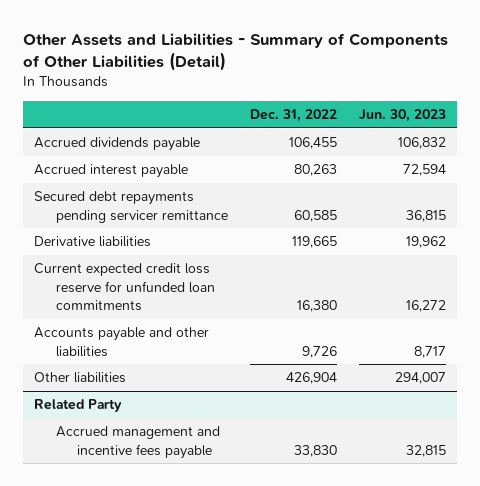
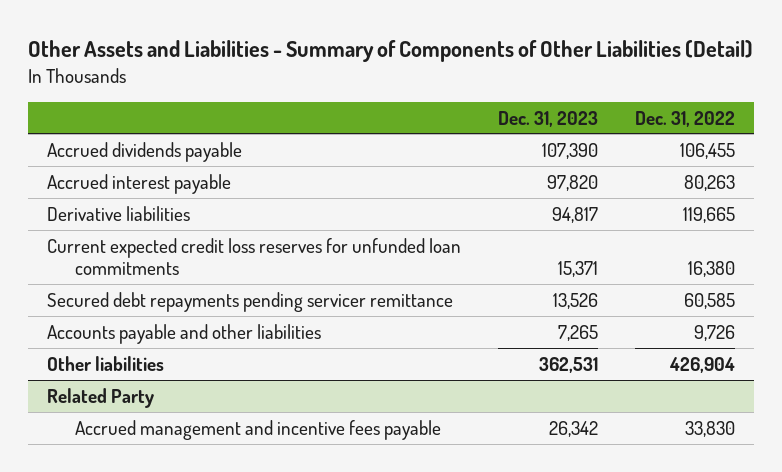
- | Dec. 31, 2022 | Jun. 30, 2023
+ | Dec. 31, 2023 | Dec. 31, 2022
- Current expected credit loss reserve for unfunded loan commitments | 16,380 | 16,272
+ Current expected credit loss reserves for unfunded loan commitments | 15,371 | 16,380
moved down: Secured debt repayments pending servicer remittance | 13,526 | 60,585

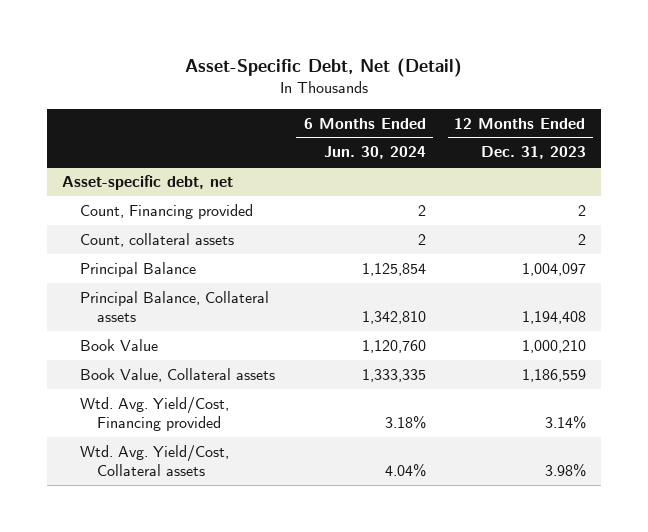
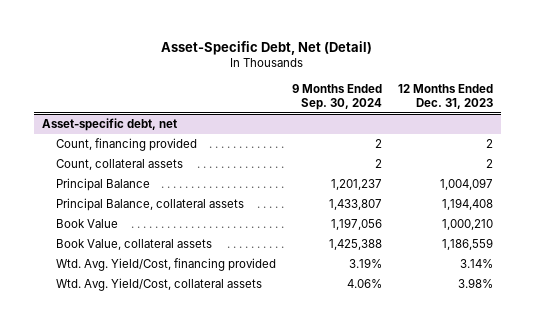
- | 6 Months Ended Jun. 30, 2024 | 12 Months Ended Dec. 31, 2023
+ | 9 Months Ended Sep. 30, 2024 | 12 Months Ended Dec. 31, 2023
@ Asset-specific debt, net
- Count, Financing provided | 2 | 2
+ Count, financing provided | 2 | 2
- Principal Balance, Collateral assets | 1,342,810 | 1,194,408
+ Principal Balance, collateral assets | 1,433,807 | 1,194,408
- Book Value, Collateral assets | 1,333,335 | 1,186,559
- Wtd. Avg. Yield/Cost, Financing provided | 3.18% | 3.14%
- Wtd. Avg. Yield/Cost, Collateral assets | 4.04% | 3.98%
+ Book Value, collateral assets | 1,425,388 | 1,186,559
+ Wtd. Avg. Yield/Cost, financing provided | 3.19% | 3.14%
+ Wtd. Avg. Yield/Cost, collateral assets | 4.06% | 3.98%

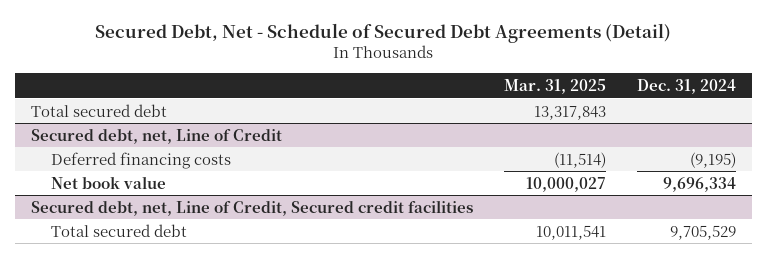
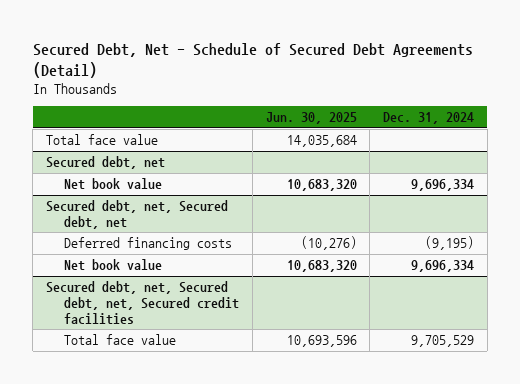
- | Mar. 31, 2025 | Dec. 31, 2024
+ | Jun. 30, 2025 | Dec. 31, 2024
- Total secured debt | 13,317,843 |
- Secured debt, net, Line of Credit
+ Total face value | 14,035,684 |
+ Secured debt, net
+ Net book value | 10,683,320 | 9,696,334
+ Secured debt, net, Secured debt, net
- Secured debt, net, Line of Credit, Secured credit facilities
- Total secured debt | 10,011,541 | 9,705,529
+ Secured debt, net, Secured debt, net, Secured credit facilities
+ Total face value | 10,693,596 | 9,705,529

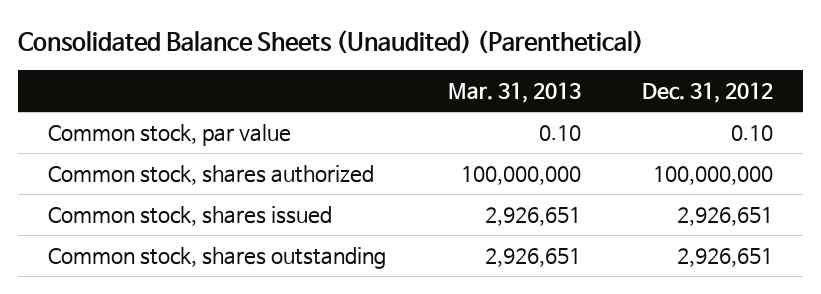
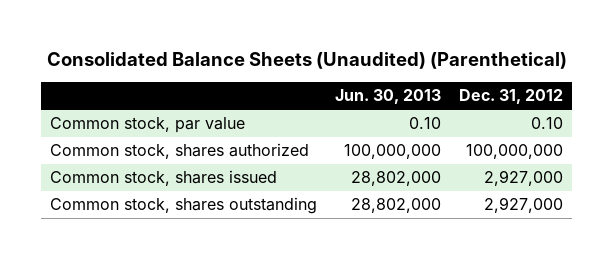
- | Mar. 31, 2013 | Dec. 31, 2012
+ | Jun. 30, 2013 | Dec. 31, 2012
- Common stock, shares issued | 2,926,651 | 2,926,651
- Common stock, shares outstanding | 2,926,651 | 2,926,651
+ Common stock, shares issued | 28,802,000 | 2,927,000
+ Common stock, shares outstanding | 28,802,000 | 2,927,000

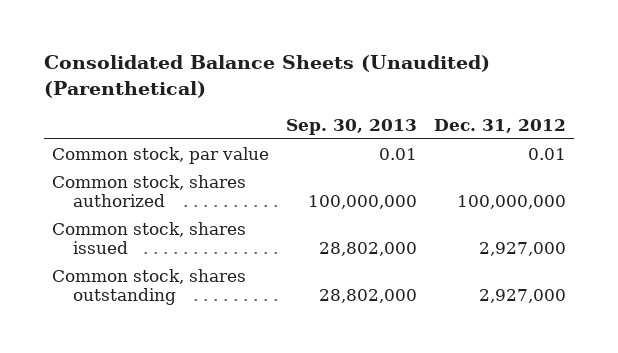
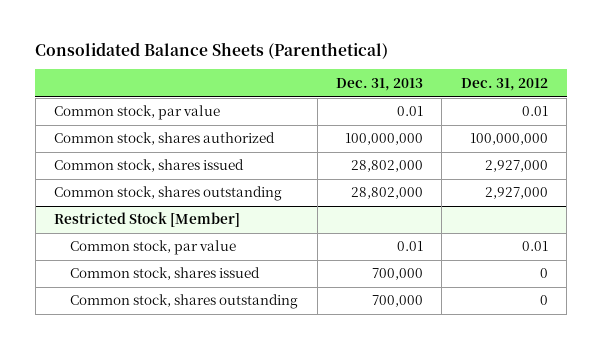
- Consolidated Balance Sheets (Unaudited) (Parenthetical)
+ Consolidated Balance Sheets (Parenthetical)
- | Sep. 30, 2013 | Dec. 31, 2012
+ | Dec. 31, 2013 | Dec. 31, 2012
+ Restricted Stock [Member]
+ Common stock, par value | 0.01 | 0.01
+ Common stock, shares issued | 700,000 | 0
+ Common stock, shares outstanding | 700,000 | 0

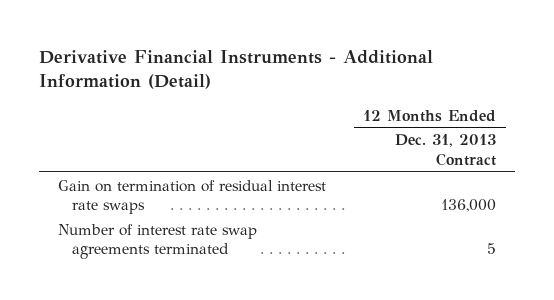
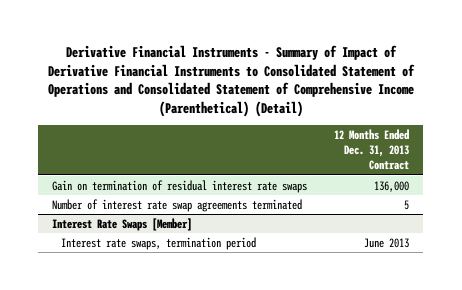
- Derivative Financial Instruments - Additional Information (Detail)
+ Derivative Financial Instruments - Summary of Impact of Derivative Financial Instruments to Consolidated Statement of Operations and Consolidated Statement of Comprehensive Income (Parenthetical) (Detail)
+ Interest Rate Swaps [Member]
+ Interest rate swaps, termination period | June 2013

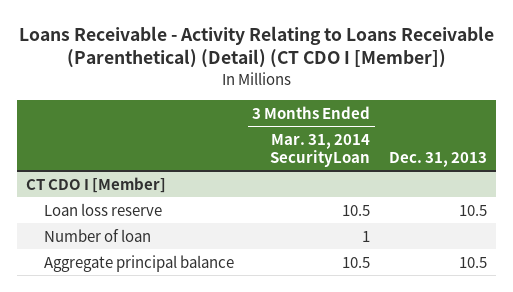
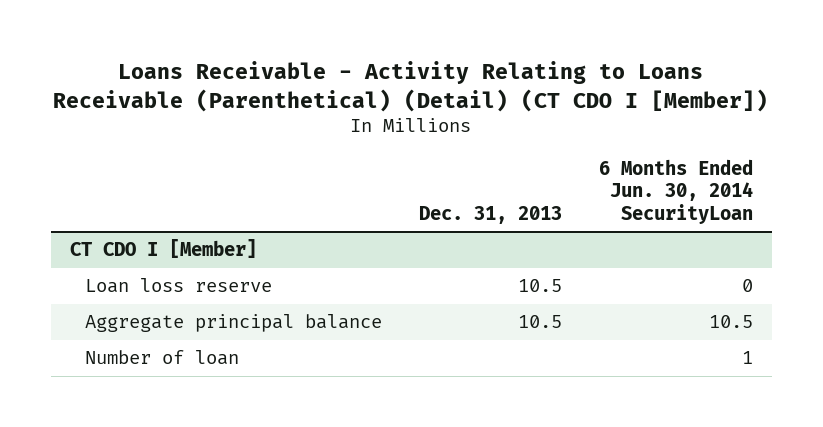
- | 3 Months Ended Mar. 31, 2014 SecurityLoan | Dec. 31, 2013
+ | Dec. 31, 2013 | 6 Months Ended Jun. 30, 2014 SecurityLoan
@ CT CDO I [Member]
moved down: Number of loan | | 1

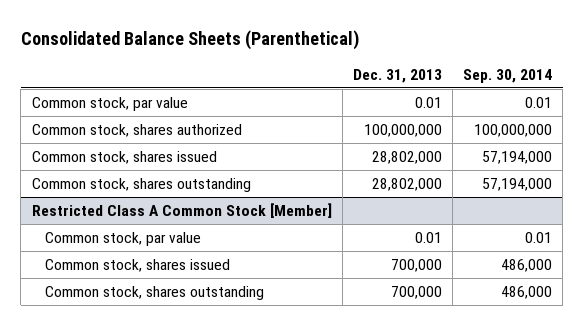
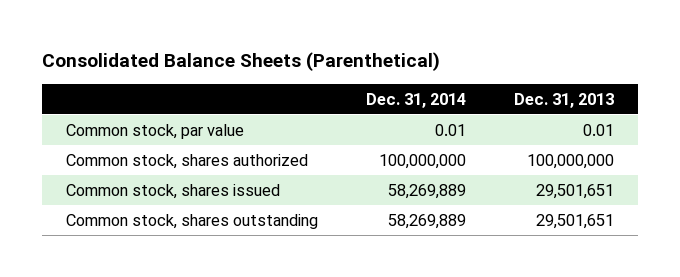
- | Dec. 31, 2013 | Sep. 30, 2014
+ | Dec. 31, 2014 | Dec. 31, 2013
- Common stock, shares issued | 28,802,000 | 57,194,000
- Common stock, shares outstanding | 28,802,000 | 57,194,000
- Restricted Class A Common Stock [Member]
- Common stock, par value | 0.01 | 0.01
- Common stock, shares issued | 700,000 | 486,000
- Common stock, shares outstanding | 700,000 | 486,000
+ Common stock, shares issued | 58,269,889 | 29,501,651
+ Common stock, shares outstanding | 58,269,889 | 29,501,651

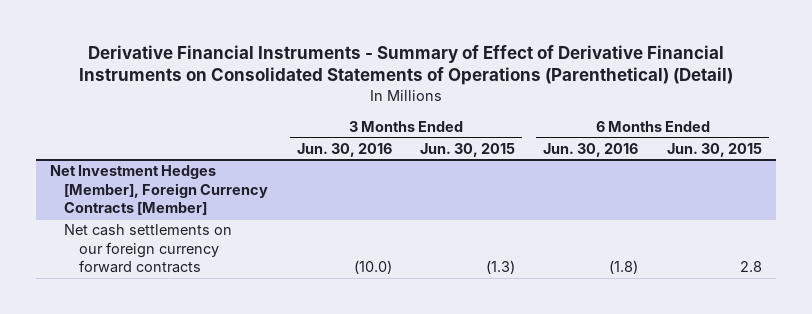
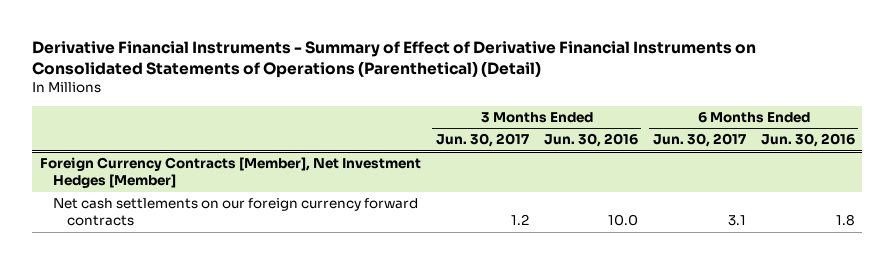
- | 3 Months Ended Jun. 30, 2016 | 3 Months Ended Jun. 30, 2015 | 6 Months Ended Jun. 30, 2016 | 6 Months Ended Jun. 30, 2015
+ | 3 Months Ended Jun. 30, 2017 | 3 Months Ended Jun. 30, 2016 | 6 Months Ended Jun. 30, 2017 | 6 Months Ended Jun. 30, 2016
- Net Investment Hedges [Member], Foreign Currency Contracts [Member]
- Net cash settlements on our foreign currency forward contracts | (10.0) | (1.3) | (1.8) | 2.8
+ Foreign Currency Contracts [Member], Net Investment Hedges [Member]
+ Net cash settlements on our foreign currency forward contracts | 1.2 | 10.0 | 3.1 | 1.8

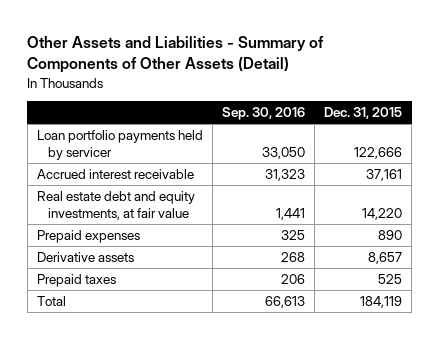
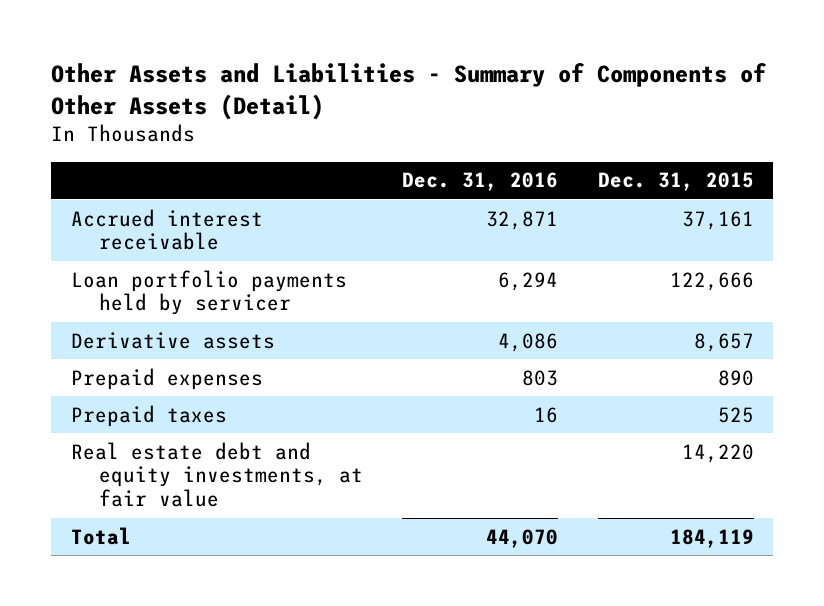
- | Sep. 30, 2016 | Dec. 31, 2015
+ | Dec. 31, 2016 | Dec. 31, 2015
moved down: Loan portfolio payments held by servicer | 6,294 | 122,666
moved down: Prepaid expenses | 803 | 890
moved down: Real estate debt and equity investments, at fair value | | 14,220

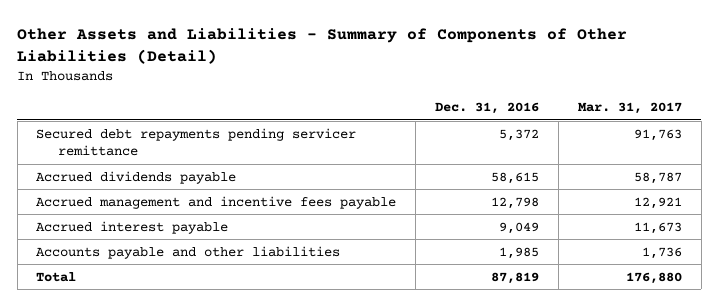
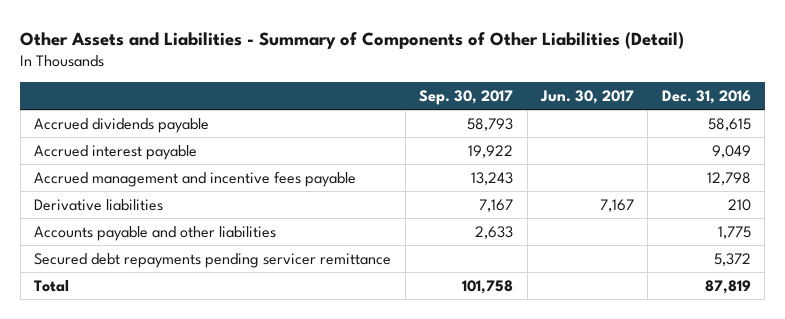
- | Dec. 31, 2016 | Mar. 31, 2017
+ | Sep. 30, 2017 | Jun. 30, 2017 | Dec. 31, 2016
- Accounts payable and other liabilities | 1,985 | 1,736
moved down: Accrued management and incentive fees payable | 13,243 | | 12,798
+ Derivative liabilities | 7,167 | 7,167 | 210
+ Accounts payable and other liabilities | 2,633 | | 1,775
moved down: Secured debt repayments pending servicer remittance | | | 5,372

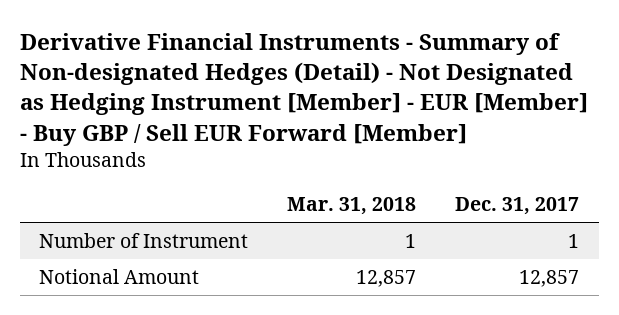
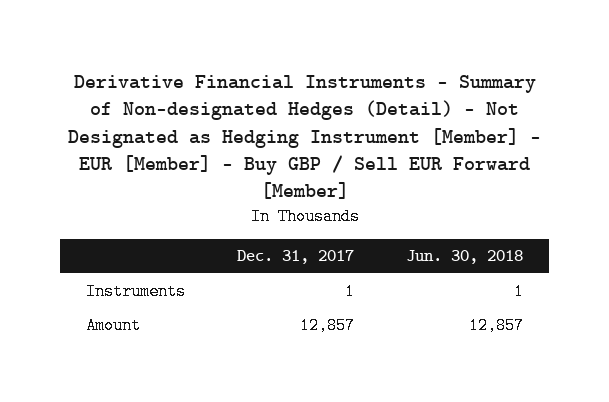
- | Mar. 31, 2018 | Dec. 31, 2017
+ | Dec. 31, 2017 | Jun. 30, 2018
- Number of Instrument | 1 | 1
- Notional Amount | 12,857 | 12,857
+ Instruments | 1 | 1
+ Amount | 12,857 | 12,857

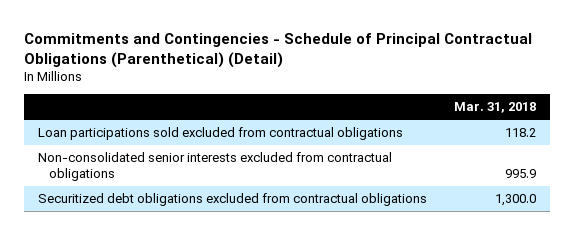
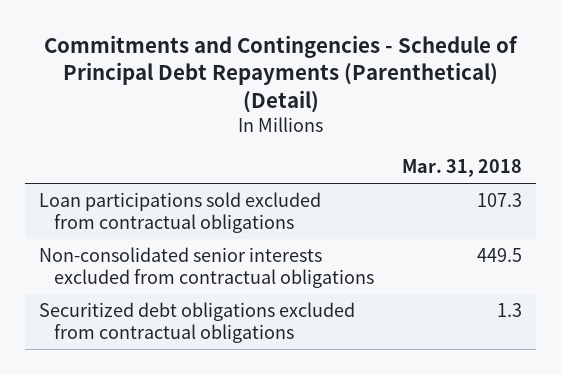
- Commitments and Contingencies - Schedule of Principal Contractual Obligations (Parenthetical) (Detail)
+ Commitments and Contingencies - Schedule of Principal Debt Repayments (Parenthetical) (Detail)
- Loan participations sold excluded from contractual obligations | 118.2
- Non-consolidated senior interests excluded from contractual obligations | 995.9
- Securitized debt obligations excluded from contractual obligations | 1,300.0
+ Loan participations sold excluded from contractual obligations | 107.3
+ Non-consolidated senior interests excluded from contractual obligations | 449.5
+ Securitized debt obligations excluded from contractual obligations | 1.3

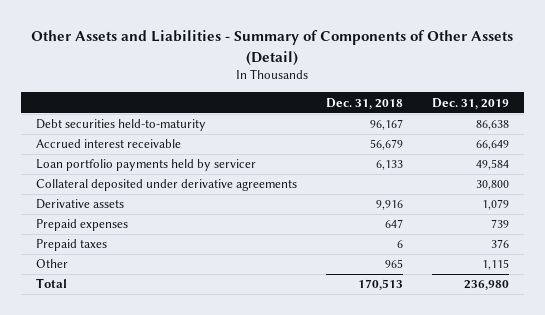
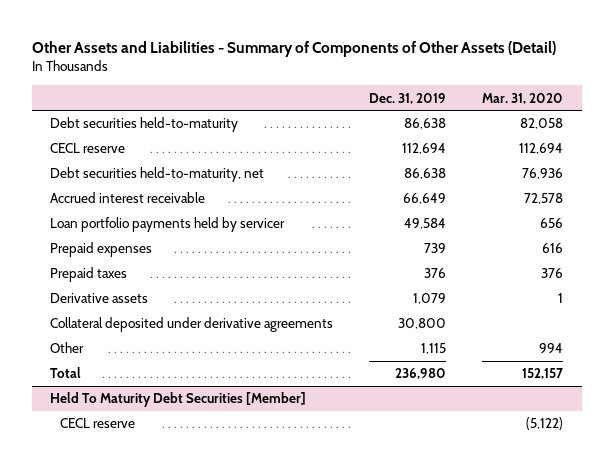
- | Dec. 31, 2018 | Dec. 31, 2019
+ | Dec. 31, 2019 | Mar. 31, 2020
+ CECL reserve | 112,694 | 112,694
+ Debt securities held-to-maturity, net | 86,638 | 76,936
moved down: Derivative assets | 1,079 | 1
moved down: Collateral deposited under derivative agreements | 30,800 |
+ Held To Maturity Debt Securities [Member]
+ CECL reserve | | (5,122)

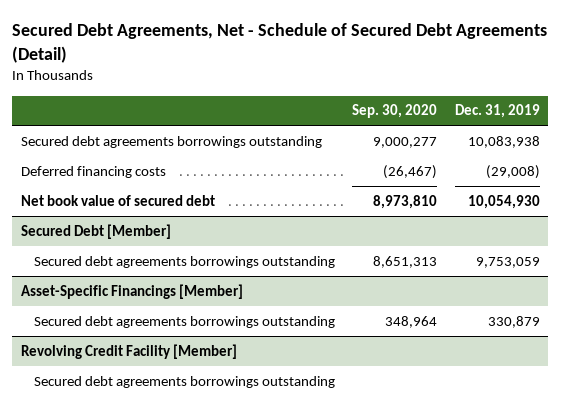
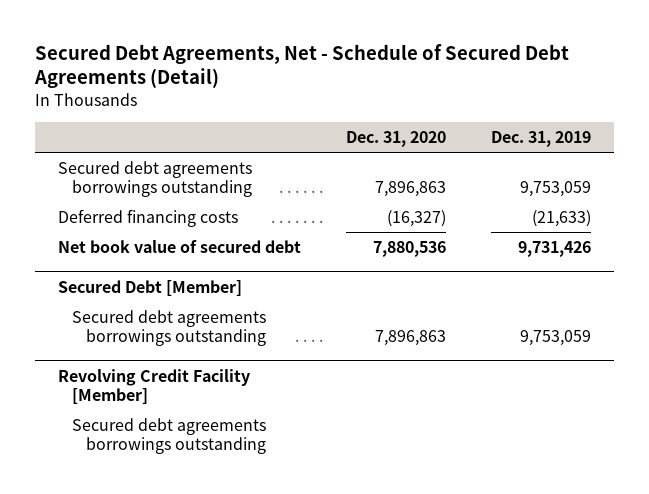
- | Sep. 30, 2020 | Dec. 31, 2019
+ | Dec. 31, 2020 | Dec. 31, 2019
- Secured debt agreements borrowings outstanding | 9,000,277 | 10,083,938
- Deferred financing costs | (26,467) | (29,008)
- Net book value of secured debt | 8,973,810 | 10,054,930
+ Secured debt agreements borrowings outstanding | 7,896,863 | 9,753,059
+ Deferred financing costs | (16,327) | (21,633)
+ Net book value of secured debt | 7,880,536 | 9,731,426
- Asset-Specific Financings [Member]
- Secured debt agreements borrowings outstanding | 348,964 | 330,879

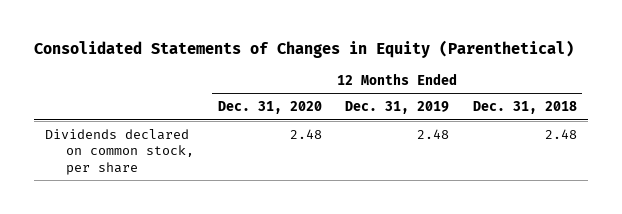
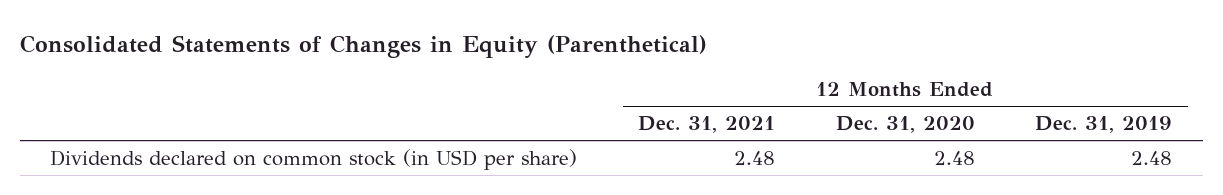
- | 12 Months Ended Dec. 31, 2020 | 12 Months Ended Dec. 31, 2019 | 12 Months Ended Dec. 31, 2018
+ | 12 Months Ended Dec. 31, 2021 | 12 Months Ended Dec. 31, 2020 | 12 Months Ended Dec. 31, 2019
- Dividends declared on common stock, per share | 2.48 | 2.48 | 2.48
+ Dividends declared on common stock (in USD per share) | 2.48 | 2.48 | 2.48

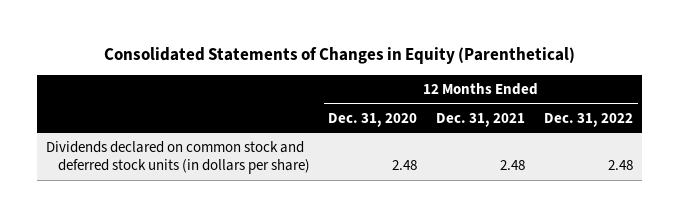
- | 12 Months Ended Dec. 31, 2021 | 12 Months Ended Dec. 31, 2020 | 12 Months Ended Dec. 31, 2019
+ | 12 Months Ended Dec. 31, 2020 | 12 Months Ended Dec. 31, 2021 | 12 Months Ended Dec. 31, 2022
- Dividends declared on common stock (in USD per share) | 2.48 | 2.48 | 2.48
+ Dividends declared on common stock and deferred stock units (in dollars per share) | 2.48 | 2.48 | 2.48

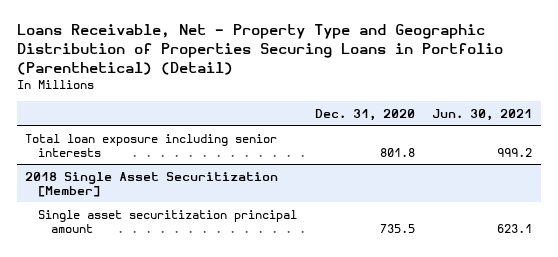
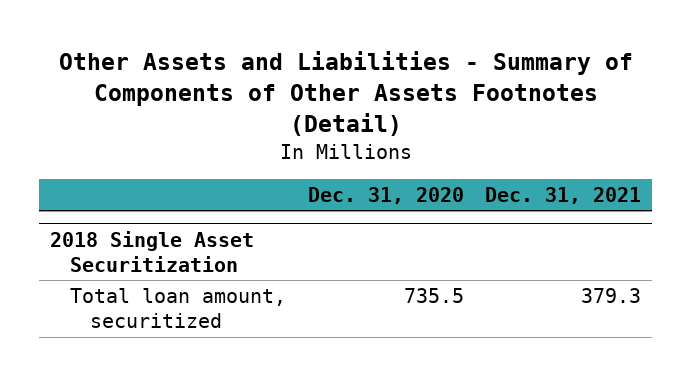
- Loans Receivable, Net - Property Type and Geographic Distribution of Properties Securing Loans in Portfolio (Parenthetical) (Detail)
+ Other Assets and Liabilities - Summary of Components of Other Assets Footnotes (Detail)
- | Dec. 31, 2020 | Jun. 30, 2021
+ | Dec. 31, 2020 | Dec. 31, 2021
- Total loan exposure including senior interests | 801.8 | 999.2
- 2018 Single Asset Securitization [Member]
- Single asset securitization principal amount | 735.5 | 623.1
+ 2018 Single Asset Securitization
+ Total loan amount, securitized | 735.5 | 379.3

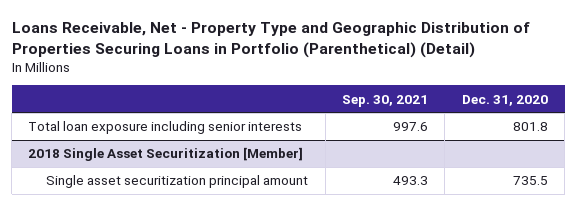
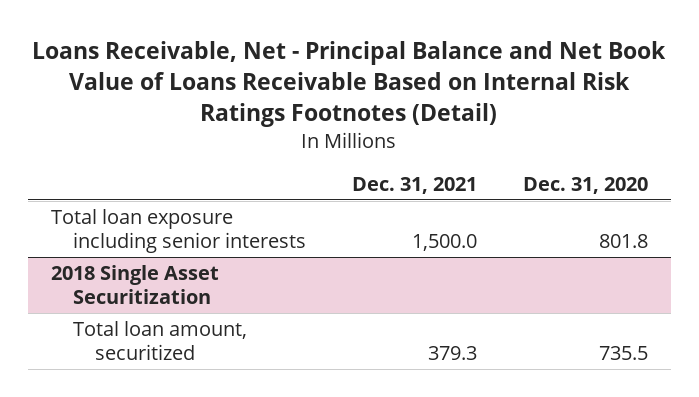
- Loans Receivable, Net - Property Type and Geographic Distribution of Properties Securing Loans in Portfolio (Parenthetical) (Detail)
+ Loans Receivable, Net - Principal Balance and Net Book Value of Loans Receivable Based on Internal Risk Ratings Footnotes (Detail)
- | Sep. 30, 2021 | Dec. 31, 2020
+ | Dec. 31, 2021 | Dec. 31, 2020
- 2018 Single Asset Securitization [Member]
- Single asset securitization principal amount | 493.3 | 735.5
+ 2018 Single Asset Securitization
+ Total loan amount, securitized | 379.3 | 735.5

